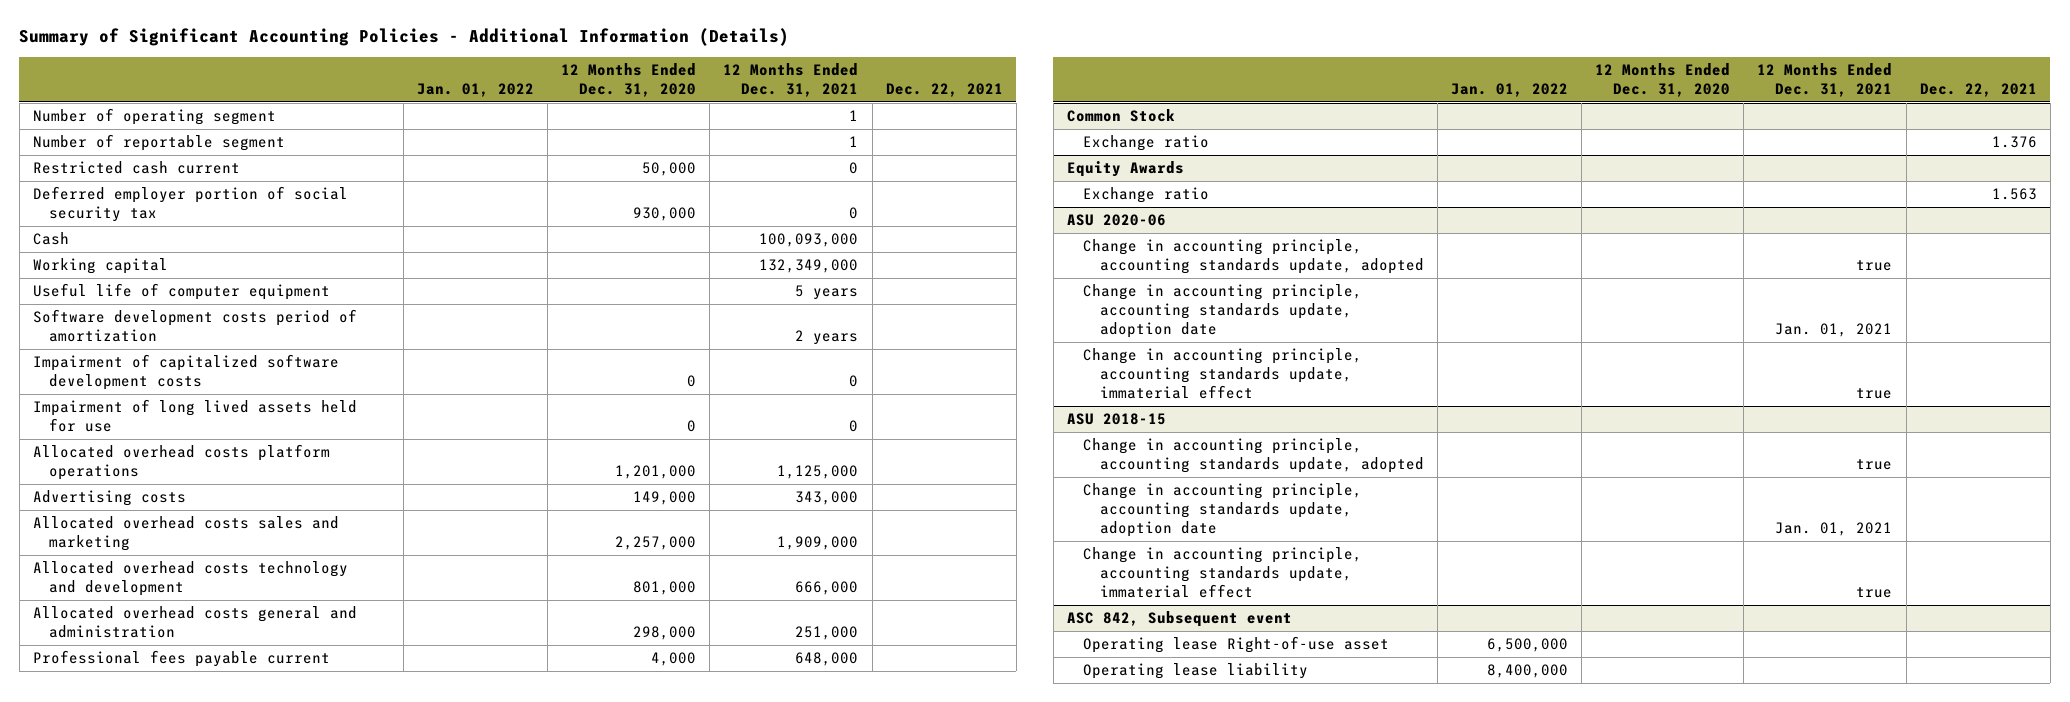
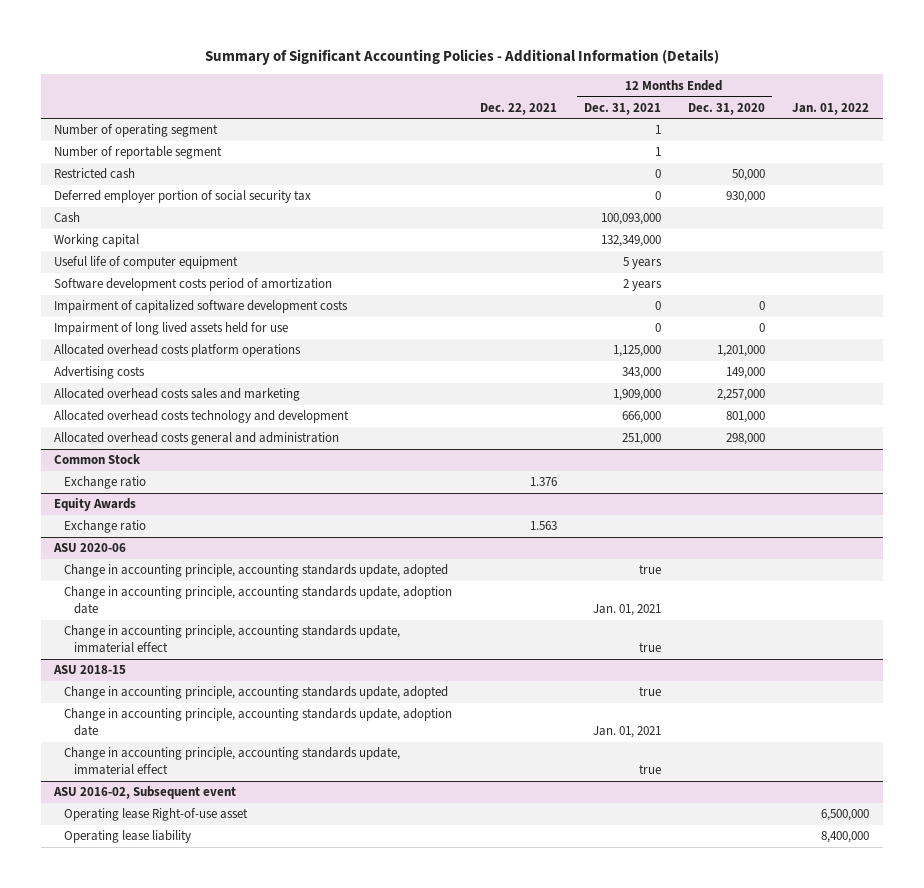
- | Jan. 01, 2022 | 12 Months Ended Dec. 31, 2020 | 12 Months Ended Dec. 31, 2021 | Dec. 22, 2021
+ | Dec. 22, 2021 | 12 Months Ended Dec. 31, 2021 | 12 Months Ended Dec. 31, 2020 | Jan. 01, 2022
- Restricted cash current | | 50,000 | 0 |
+ Restricted cash | | 0 | 50,000 |
- Professional fees payable current | | 4,000 | 648,000 |
- ASC 842, Subsequent event
+ ASU 2016-02, Subsequent event

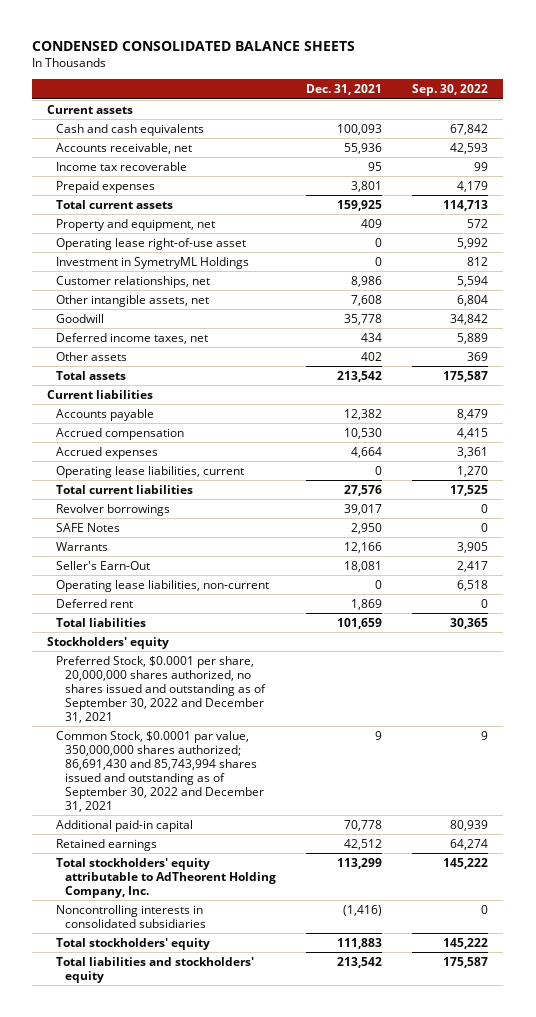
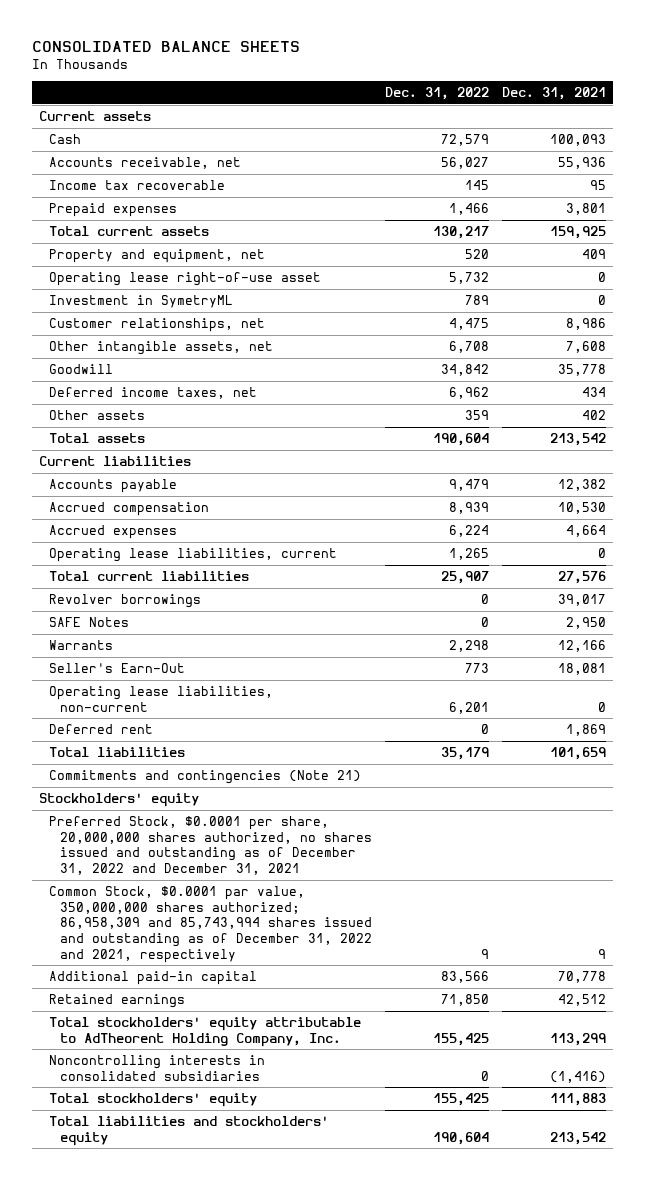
- CONDENSED CONSOLIDATED BALANCE SHEETS
+ CONSOLIDATED BALANCE SHEETS
- | Dec. 31, 2021 | Sep. 30, 2022
+ | Dec. 31, 2022 | Dec. 31, 2021
- Cash and cash equivalents | 100,093 | 67,842
+ Cash | 72,579 | 100,093
- Investment in SymetryML Holdings | 0 | 812
+ Investment in SymetryML | 789 | 0
+ Commitments and contingencies (Note 21)
- Preferred Stock, $0.0001 per share, 20,000,000 shares authorized, no shares issued and outstanding as of September 30, 2022 and December 31, 2021
- Common Stock, $0.0001 par value, 350,000,000 shares authorized; 86,691,430 and 85,743,994 shares issued and outstanding as of September 30, 2022 and December 31, 2021 | 9 | 9
+ Preferred Stock, $0.0001 per share, 20,000,000 shares authorized, no shares issued and outstanding as of December 31, 2022 and December 31, 2021
+ Common Stock, $0.0001 par value, 350,000,000 shares authorized; 86,958,309 and 85,743,994 shares issued and outstanding as of December 31, 2022 and 2021, respectively | 9 | 9

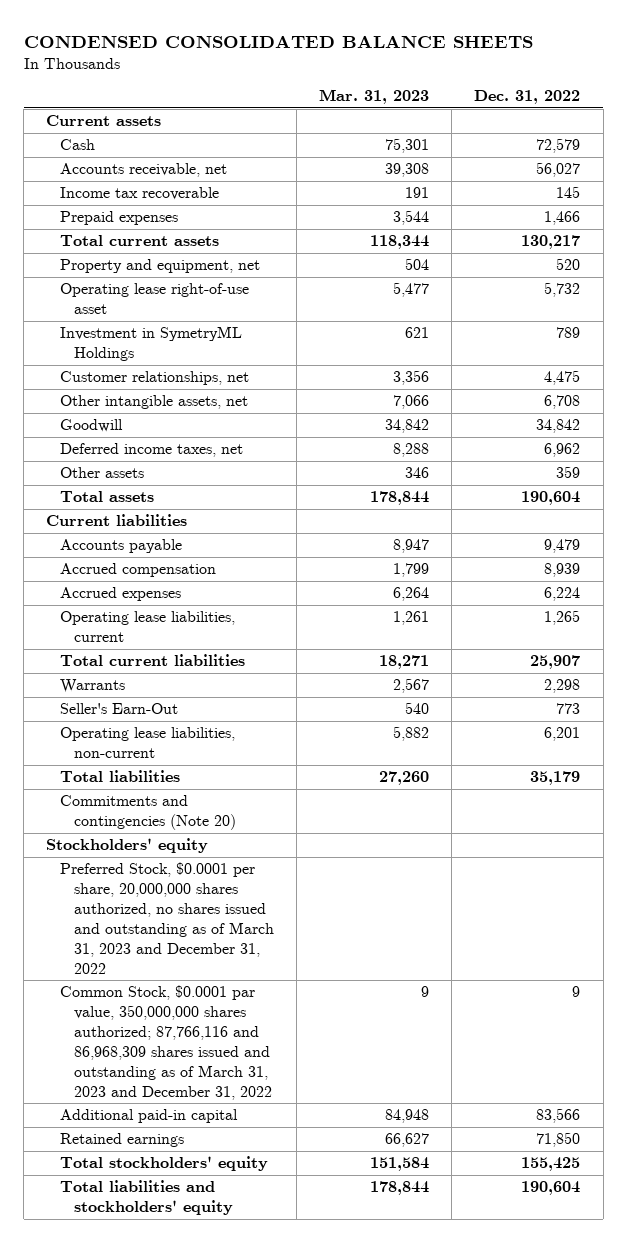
- CONSOLIDATED BALANCE SHEETS
+ CONDENSED CONSOLIDATED BALANCE SHEETS
- | Dec. 31, 2022 | Dec. 31, 2021
+ | Mar. 31, 2023 | Dec. 31, 2022
- Investment in SymetryML | 789 | 0
+ Investment in SymetryML Holdings | 621 | 789
- Revolver borrowings | 0 | 39,017
- SAFE Notes | 0 | 2,950
- Deferred rent | 0 | 1,869
- Commitments and contingencies (Note 21)
+ Commitments and contingencies (Note 20)
- Preferred Stock, $0.0001 per share, 20,000,000 shares authorized, no shares issued and outstanding as of December 31, 2022 and December 31, 2021
- Common Stock, $0.0001 par value, 350,000,000 shares authorized; 86,958,309 and 85,743,994 shares issued and outstanding as of December 31, 2022 and 2021, respectively | 9 | 9
+ Preferred Stock, $0.0001 per share, 20,000,000 shares authorized, no shares issued and outstanding as of March 31, 2023 and December 31, 2022
+ Common Stock, $0.0001 par value, 350,000,000 shares authorized; 87,766,116 and 86,968,309 shares issued and outstanding as of March 31, 2023 and December 31, 2022 | 9 | 9
- Total stockholders' equity attributable to AdTheorent Holding Company, Inc. | 155,425 | 113,299
- Noncontrolling interests in consolidated subsidiaries | 0 | (1,416)

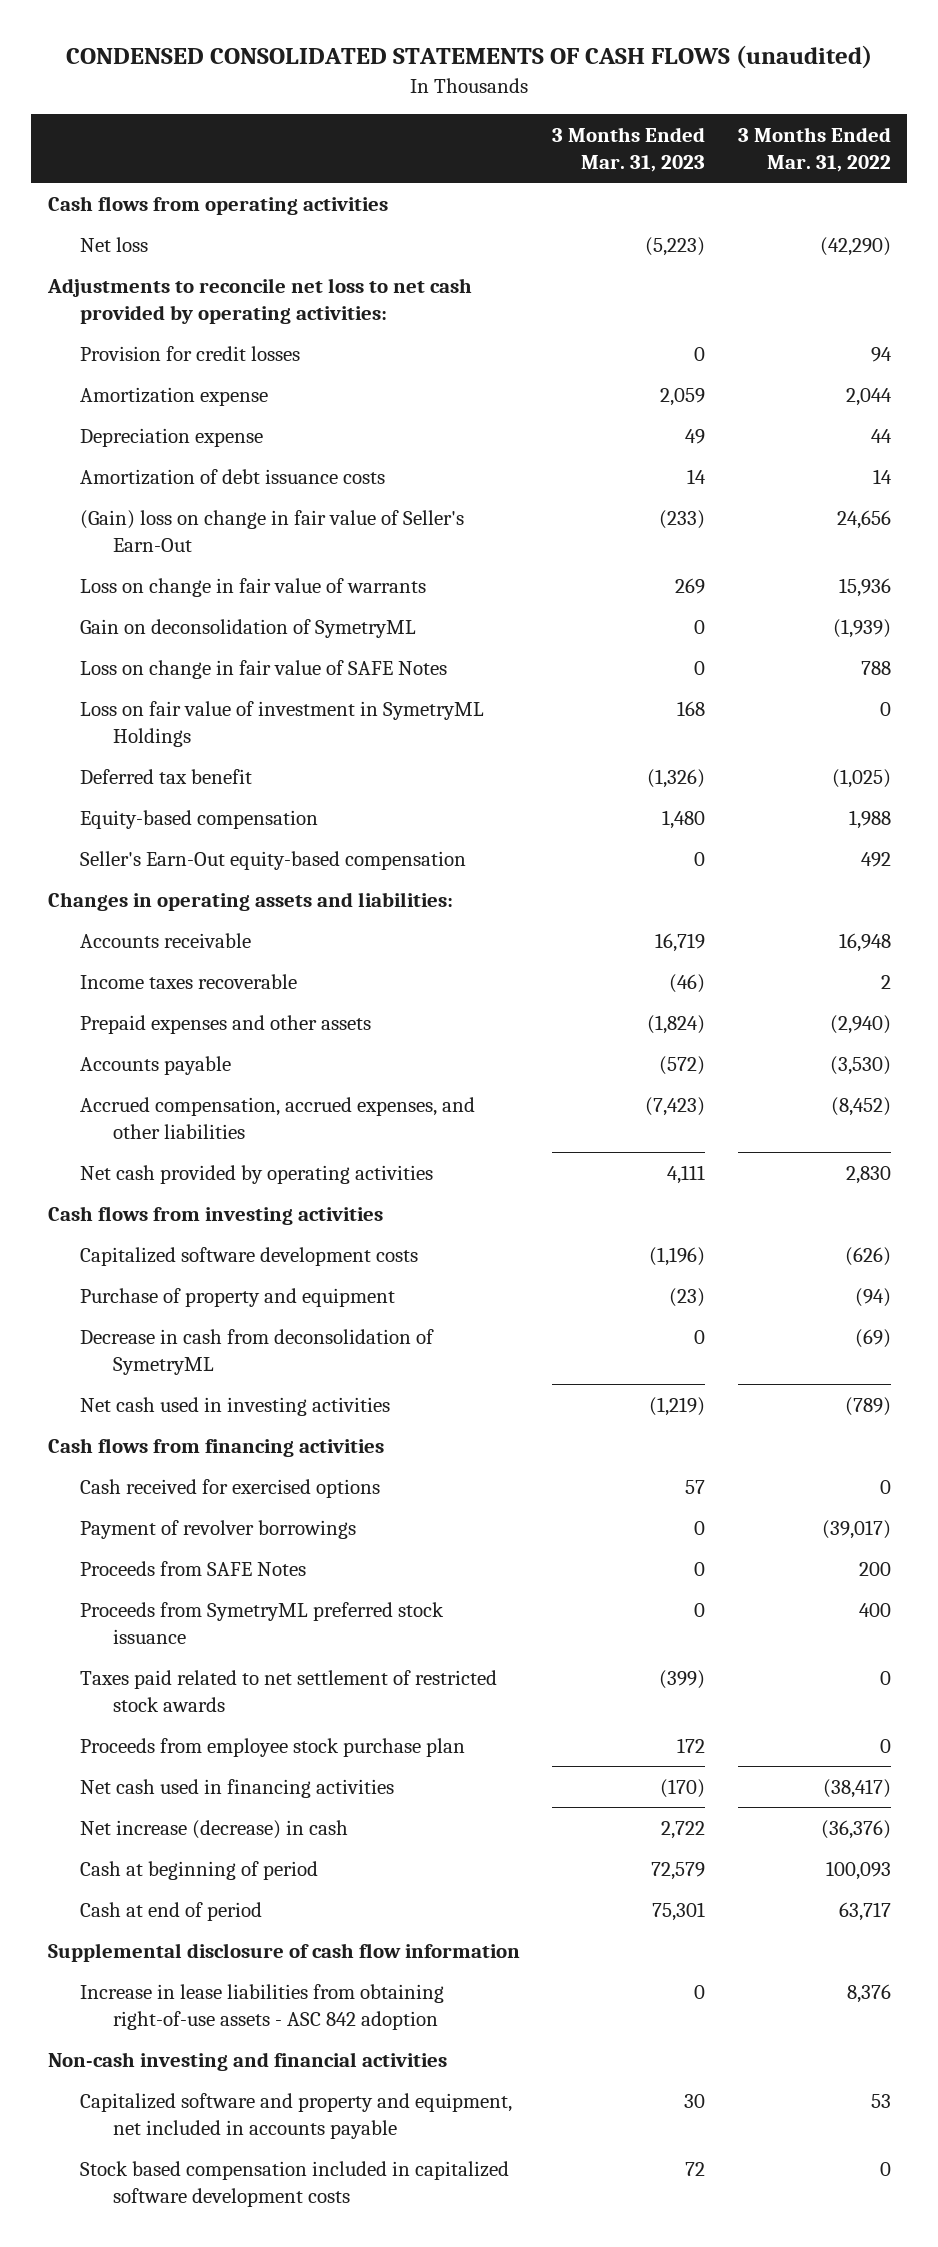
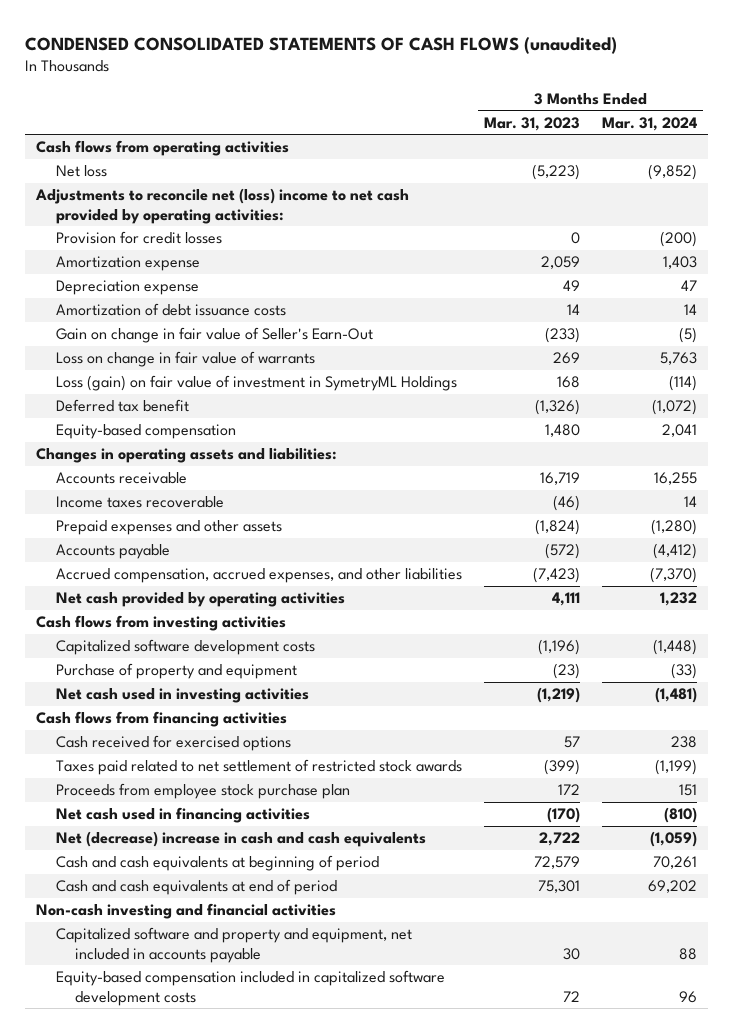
- | 3 Months Ended Mar. 31, 2023 | 3 Months Ended Mar. 31, 2022
+ | 3 Months Ended Mar. 31, 2023 | 3 Months Ended Mar. 31, 2024
- Adjustments to reconcile net loss to net cash provided by operating activities:
+ Adjustments to reconcile net (loss) income to net cash provided by operating activities:
- (Gain) loss on change in fair value of Seller's Earn-Out | (233) | 24,656
+ Gain on change in fair value of Seller's Earn-Out | (233) | (5)
- Gain on deconsolidation of SymetryML | 0 | (1,939)
- Loss on change in fair value of SAFE Notes | 0 | 788
- Loss on fair value of investment in SymetryML Holdings | 168 | 0
+ Loss (gain) on fair value of investment in SymetryML Holdings | 168 | (114)
- Seller's Earn-Out equity-based compensation | 0 | 492
- Decrease in cash from deconsolidation of SymetryML | 0 | (69)
- Payment of revolver borrowings | 0 | (39,017)
- Proceeds from SAFE Notes | 0 | 200
- Proceeds from SymetryML preferred stock issuance | 0 | 400
- Net increase (decrease) in cash | 2,722 | (36,376)
- Cash at beginning of period | 72,579 | 100,093
- Cash at end of period | 75,301 | 63,717
- Supplemental disclosure of cash flow information
- Increase in lease liabilities from obtaining right-of-use assets - ASC 842 adoption | 0 | 8,376
+ Net (decrease) increase in cash and cash equivalents | 2,722 | (1,059)
+ Cash and cash equivalents at beginning of period | 72,579 | 70,261
+ Cash and cash equivalents at end of period | 75,301 | 69,202
- Stock based compensation included in capitalized software development costs | 72 | 0
+ Equity-based compensation included in capitalized software development costs | 72 | 96

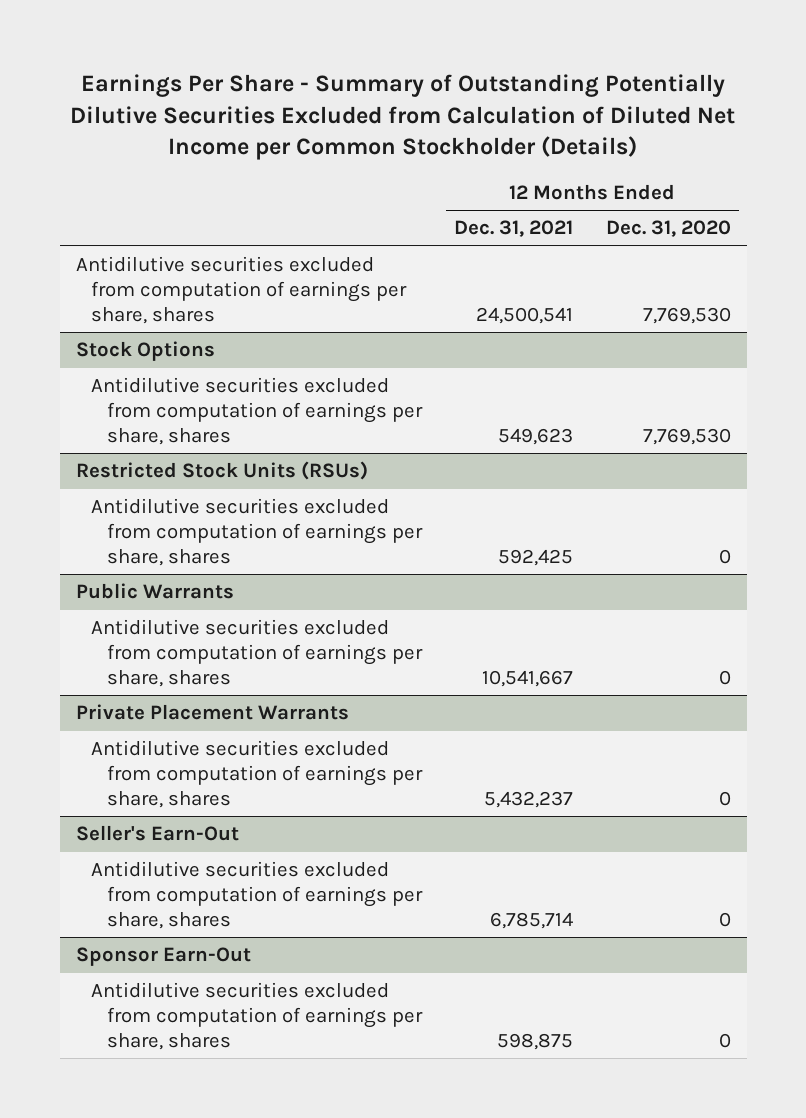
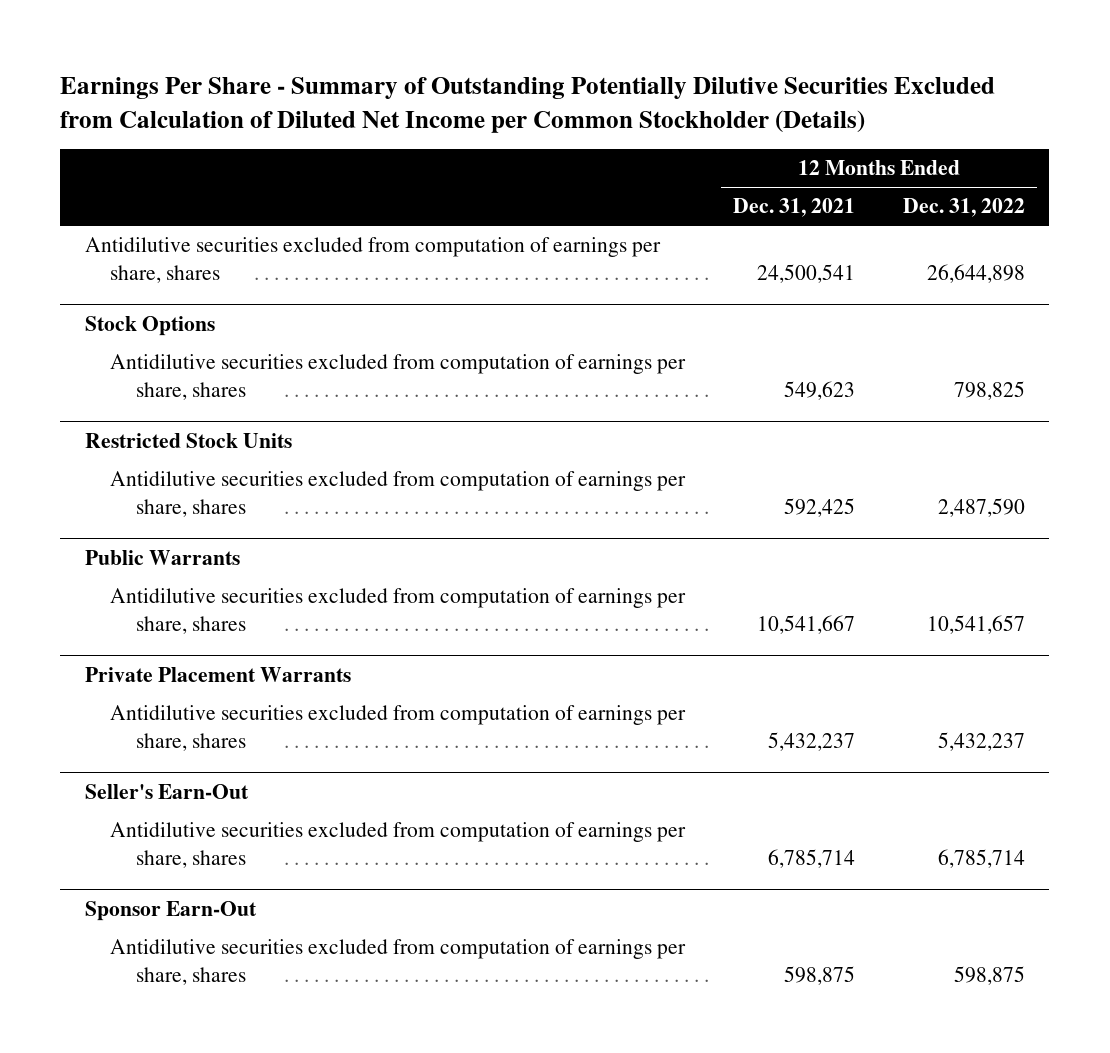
- | 12 Months Ended Dec. 31, 2021 | 12 Months Ended Dec. 31, 2020
+ | 12 Months Ended Dec. 31, 2021 | 12 Months Ended Dec. 31, 2022
- Restricted Stock Units (RSUs)
+ Restricted Stock Units

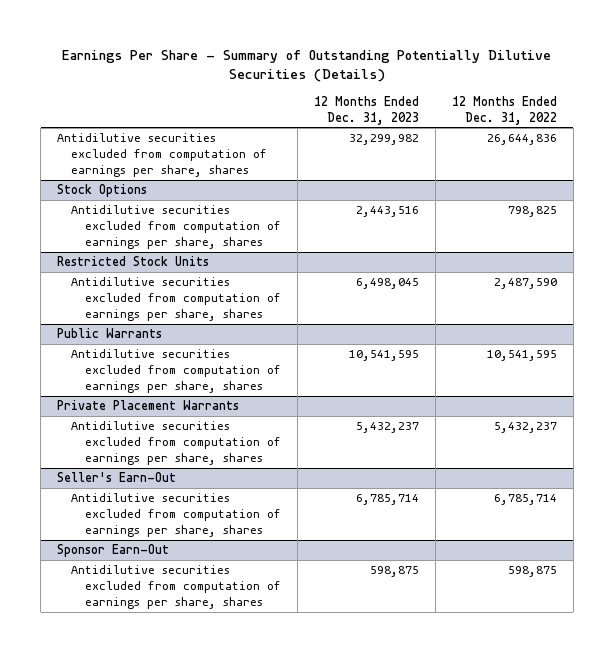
- Earnings Per Share - Summary of Outstanding Potentially Dilutive Securities Excluded from Calculation of Diluted Net Income per Common Stockholder (Details)
+ Earnings Per Share - Summary of Outstanding Potentially Dilutive Securities (Details)
- | 12 Months Ended Dec. 31, 2021 | 12 Months Ended Dec. 31, 2022
+ | 12 Months Ended Dec. 31, 2023 | 12 Months Ended Dec. 31, 2022
- Antidilutive securities excluded from computation of earnings per share, shares | 24,500,541 | 26,644,898
+ Antidilutive securities excluded from computation of earnings per share, shares | 32,299,982 | 26,644,836
@ Public Warrants
- Antidilutive securities excluded from computation of earnings per share, shares | 10,541,667 | 10,541,657
+ Antidilutive securities excluded from computation of earnings per share, shares | 10,541,595 | 10,541,595

